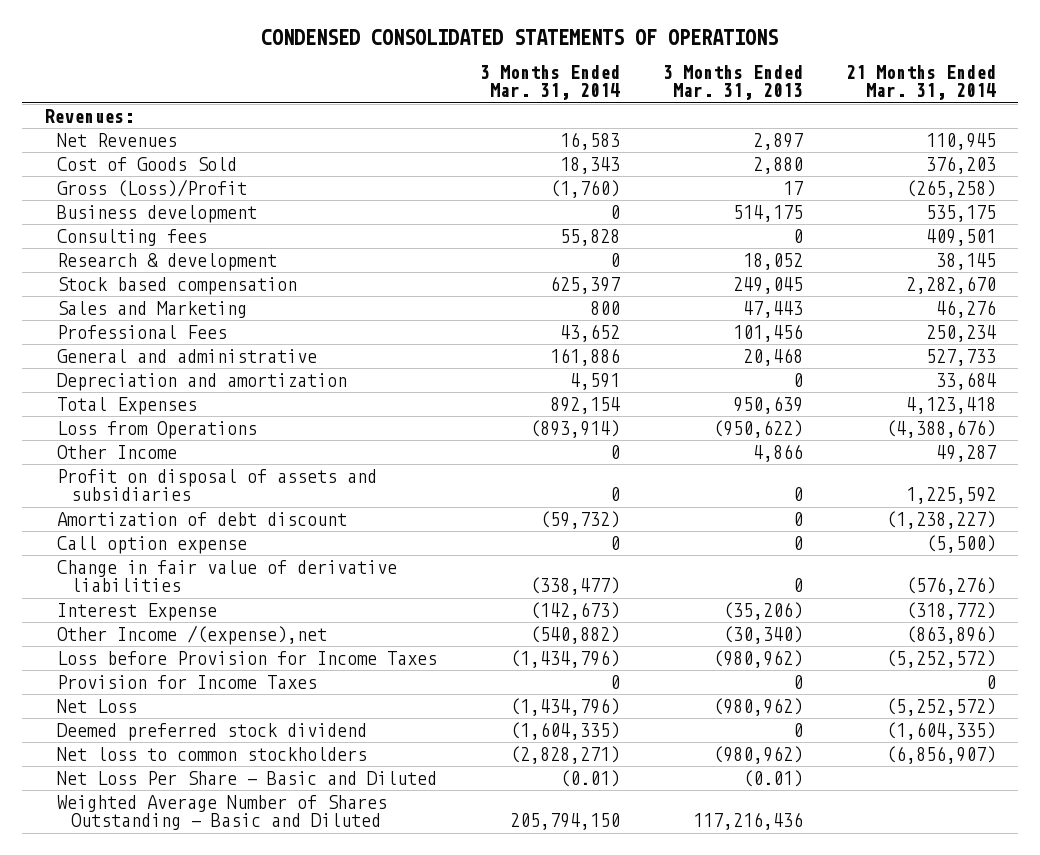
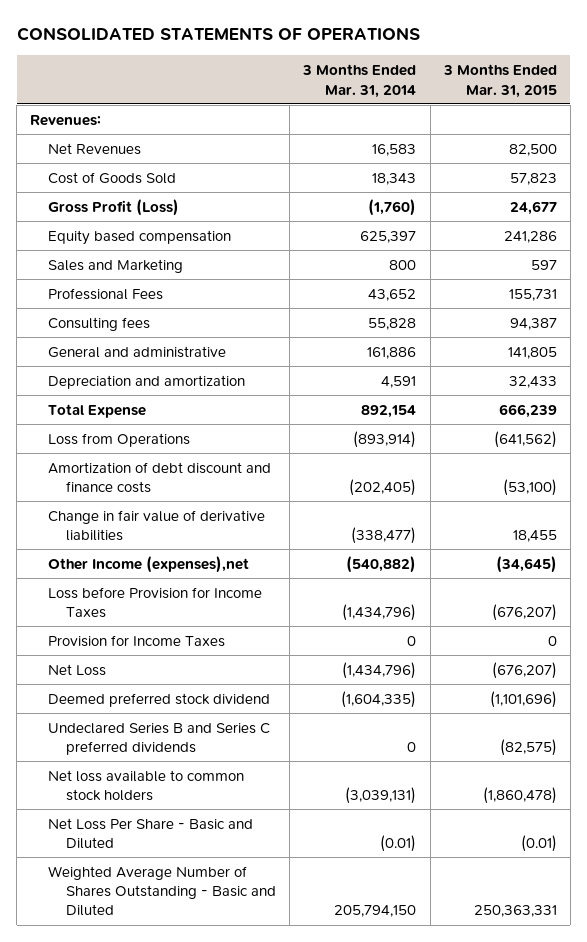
- CONDENSED CONSOLIDATED STATEMENTS OF OPERATIONS
+ CONSOLIDATED STATEMENTS OF OPERATIONS
- | 3 Months Ended Mar. 31, 2014 | 3 Months Ended Mar. 31, 2013 | 21 Months Ended Mar. 31, 2014
+ | 3 Months Ended Mar. 31, 2014 | 3 Months Ended Mar. 31, 2015
- Gross (Loss)/Profit | (1,760) | 17 | (265,258)
- Business development | 0 | 514,175 | 535,175
- Research & development | 0 | 18,052 | 38,145
- Stock based compensation | 625,397 | 249,045 | 2,282,670
+ Gross Profit (Loss) | (1,760) | 24,677
+ Equity based compensation | 625,397 | 241,286
moved down: Consulting fees | 55,828 | 94,387
- Total Expenses | 892,154 | 950,639 | 4,123,418
+ Total Expense | 892,154 | 666,239
- Other Income | 0 | 4,866 | 49,287
- Profit on disposal of assets and subsidiaries | 0 | 0 | 1,225,592
- Amortization of debt discount | (59,732) | 0 | (1,238,227)
- Call option expense | 0 | 0 | (5,500)
+ Amortization of debt discount and finance costs | (202,405) | (53,100)
- Interest Expense | (142,673) | (35,206) | (318,772)
- Other Income /(expense),net | (540,882) | (30,340) | (863,896)
+ Other Income (expenses),net | (540,882) | (34,645)
- Net loss to common stockholders | (2,828,271) | (980,962) | (6,856,907)
+ Undeclared Series B and Series C preferred dividends | 0 | (82,575)
+ Net loss available to common stock holders | (3,039,131) | (1,860,478)

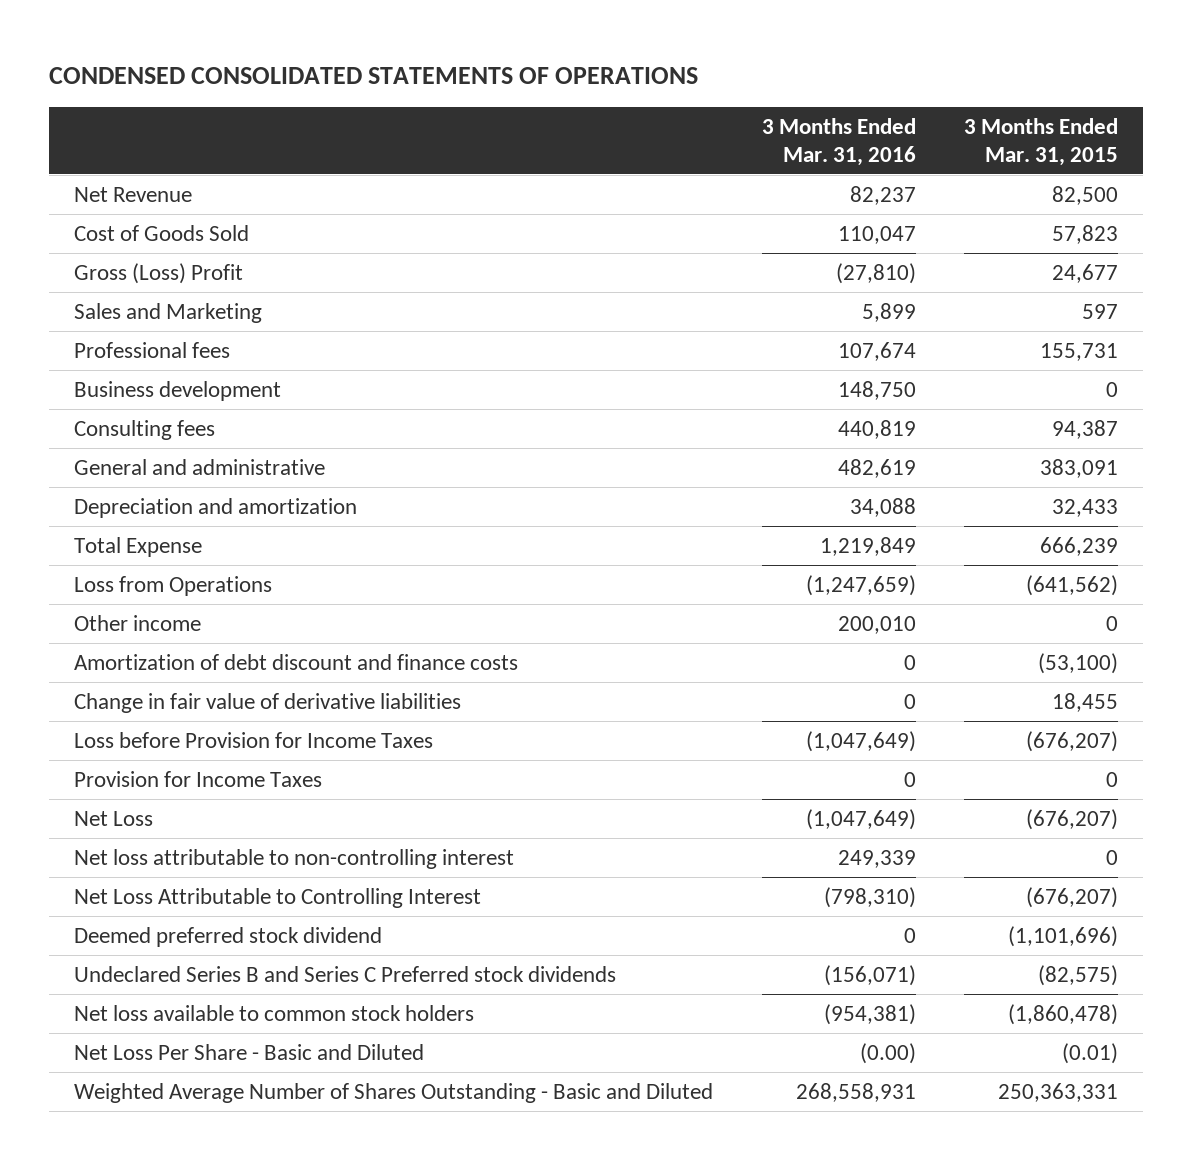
- CONSOLIDATED STATEMENTS OF OPERATIONS
+ CONDENSED CONSOLIDATED STATEMENTS OF OPERATIONS
- | 3 Months Ended Mar. 31, 2014 | 3 Months Ended Mar. 31, 2015
+ | 3 Months Ended Mar. 31, 2016 | 3 Months Ended Mar. 31, 2015
- Revenues:
- Net Revenues | 16,583 | 82,500
+ Net Revenue | 82,237 | 82,500
- Gross Profit (Loss) | (1,760) | 24,677
- Equity based compensation | 625,397 | 241,286
+ Gross (Loss) Profit | (27,810) | 24,677
- Professional Fees | 43,652 | 155,731
+ Professional fees | 107,674 | 155,731
+ Business development | 148,750 | 0
- General and administrative | 161,886 | 141,805
+ General and administrative | 482,619 | 383,091
+ Other income | 200,010 | 0
- Other Income (expenses),net | (540,882) | (34,645)
+ Net loss attributable to non-controlling interest | 249,339 | 0
+ Net Loss Attributable to Controlling Interest | (798,310) | (676,207)
- Undeclared Series B and Series C preferred dividends | 0 | (82,575)
+ Undeclared Series B and Series C Preferred stock dividends | (156,071) | (82,575)

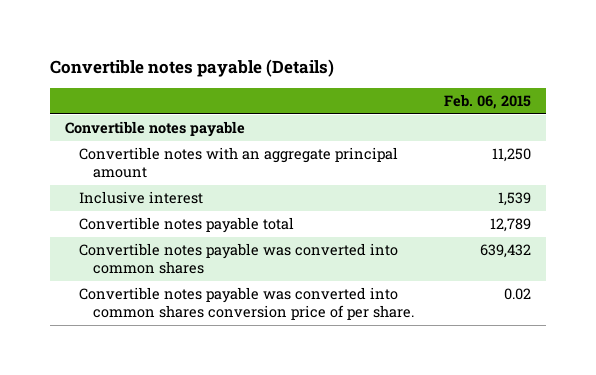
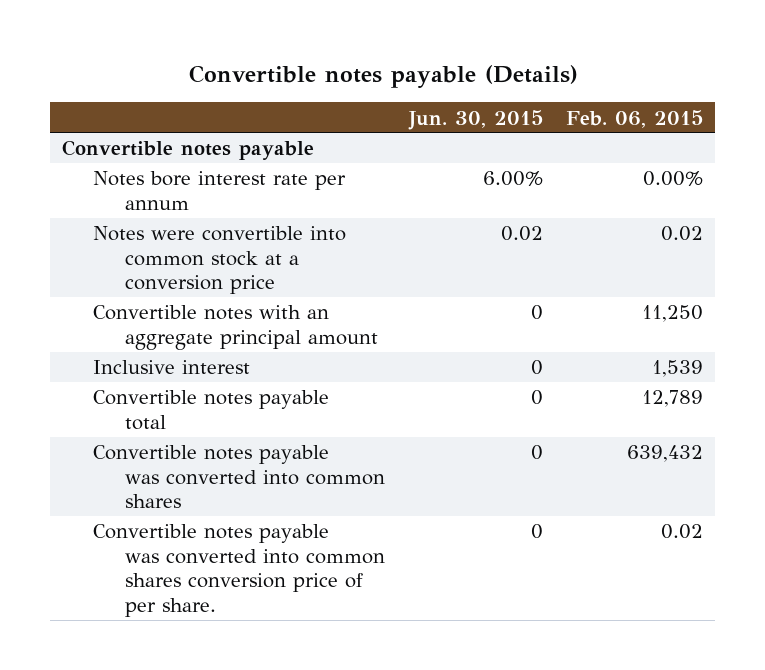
- | Feb. 06, 2015
+ | Jun. 30, 2015 | Feb. 06, 2015
+ Notes bore interest rate per annum | 6.00% | 0.00%
+ Notes were convertible into common stock at a conversion price | 0.02 | 0.02

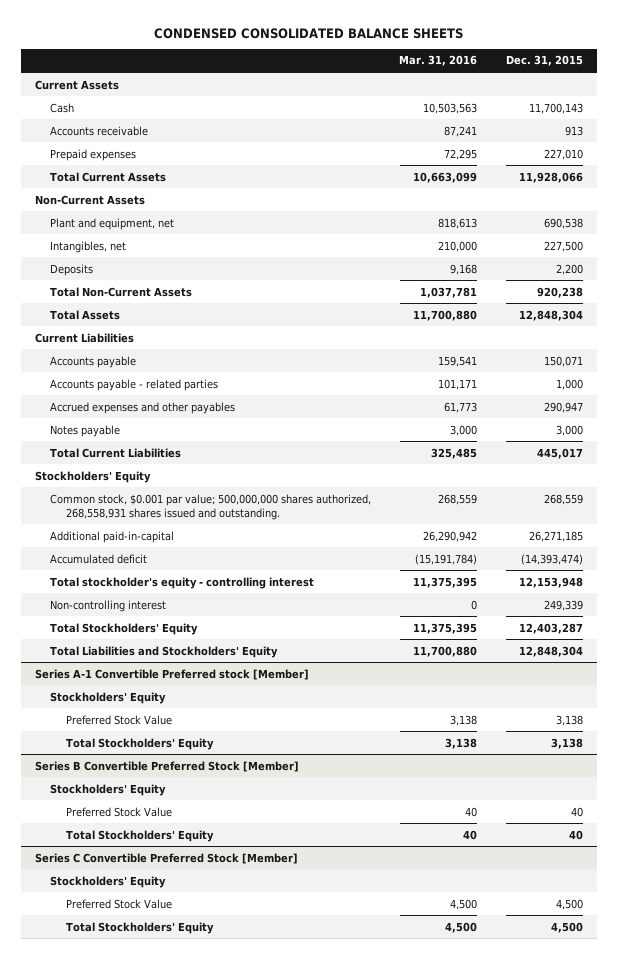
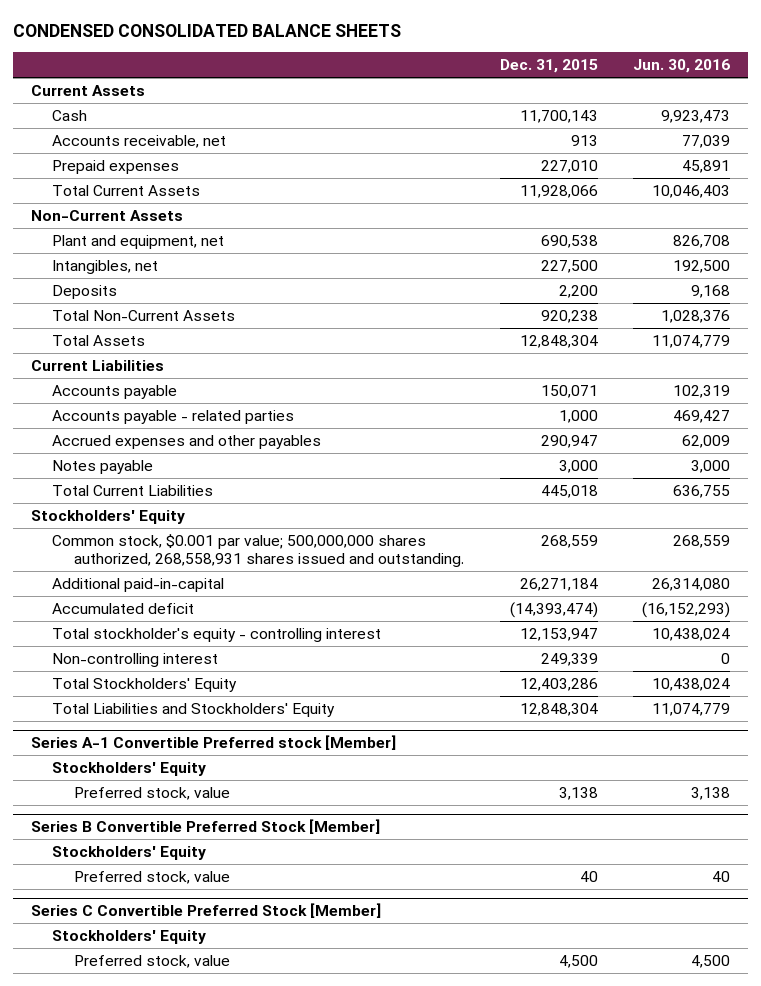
- | Mar. 31, 2016 | Dec. 31, 2015
+ | Dec. 31, 2015 | Jun. 30, 2016
- Accounts receivable | 87,241 | 913
+ Accounts receivable, net | 913 | 77,039
- Total Current Liabilities | 325,485 | 445,017
+ Total Current Liabilities | 445,018 | 636,755
- Additional paid-in-capital | 26,290,942 | 26,271,185
+ Additional paid-in-capital | 26,271,184 | 26,314,080
- Total stockholder's equity - controlling interest | 11,375,395 | 12,153,948
+ Total stockholder's equity - controlling interest | 12,153,947 | 10,438,024
- Total Stockholders' Equity | 11,375,395 | 12,403,287
+ Total Stockholders' Equity | 12,403,286 | 10,438,024
@ Series A-1 Convertible Preferred stock [Member]
- Preferred Stock Value | 3,138 | 3,138
- Total Stockholders' Equity | 3,138 | 3,138
+ Preferred stock, value | 3,138 | 3,138
@ Series B Convertible Preferred Stock [Member]
- Preferred Stock Value | 40 | 40
- Total Stockholders' Equity | 40 | 40
+ Preferred stock, value | 40 | 40
@ Series C Convertible Preferred Stock [Member]
- Preferred Stock Value | 4,500 | 4,500
- Total Stockholders' Equity | 4,500 | 4,500
+ Preferred stock, value | 4,500 | 4,500

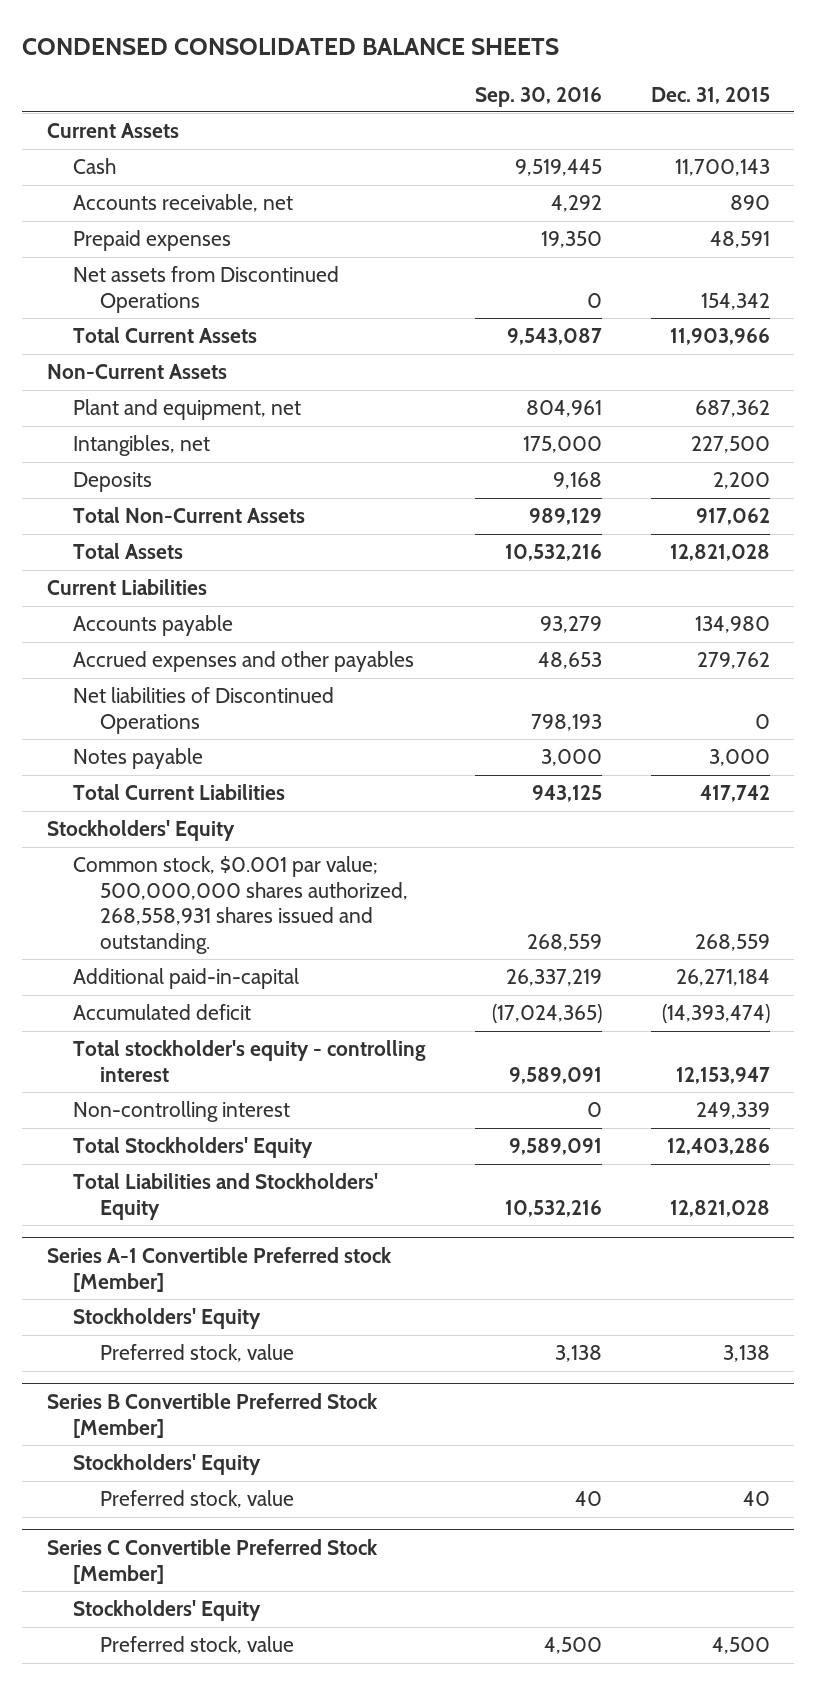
- | Dec. 31, 2015 | Jun. 30, 2016
+ | Sep. 30, 2016 | Dec. 31, 2015
- Accounts receivable, net | 913 | 77,039
- Prepaid expenses | 227,010 | 45,891
- Total Current Assets | 11,928,066 | 10,046,403
+ Accounts receivable, net | 4,292 | 890
+ Prepaid expenses | 19,350 | 48,591
+ Net assets from Discontinued Operations | 0 | 154,342
+ Total Current Assets | 9,543,087 | 11,903,966
- Plant and equipment, net | 690,538 | 826,708
+ Plant and equipment, net | 804,961 | 687,362
- Total Non-Current Assets | 920,238 | 1,028,376
- Total Assets | 12,848,304 | 11,074,779
+ Total Non-Current Assets | 989,129 | 917,062
+ Total Assets | 10,532,216 | 12,821,028
- Accounts payable | 150,071 | 102,319
- Accounts payable - related parties | 1,000 | 469,427
- Accrued expenses and other payables | 290,947 | 62,009
+ Accounts payable | 93,279 | 134,980
+ Accrued expenses and other payables | 48,653 | 279,762
+ Net liabilities of Discontinued Operations | 798,193 | 0
- Total Current Liabilities | 445,018 | 636,755
+ Total Current Liabilities | 943,125 | 417,742
- Total Liabilities and Stockholders' Equity | 12,848,304 | 11,074,779
+ Total Liabilities and Stockholders' Equity | 10,532,216 | 12,821,028

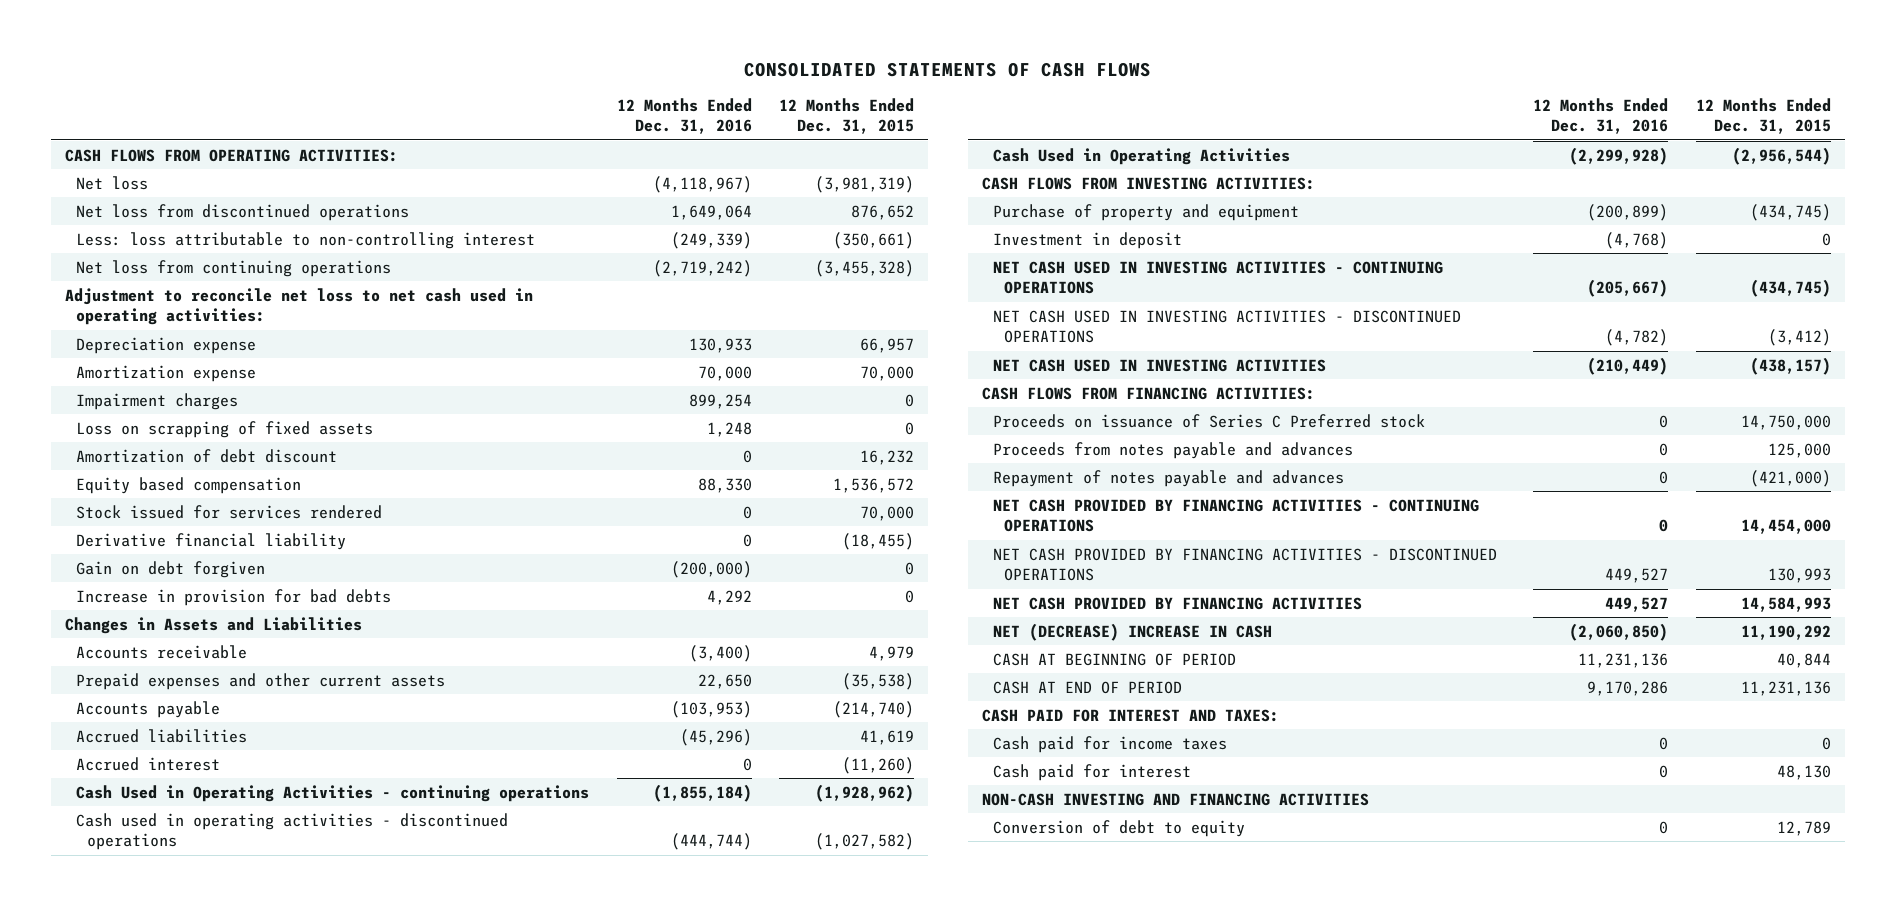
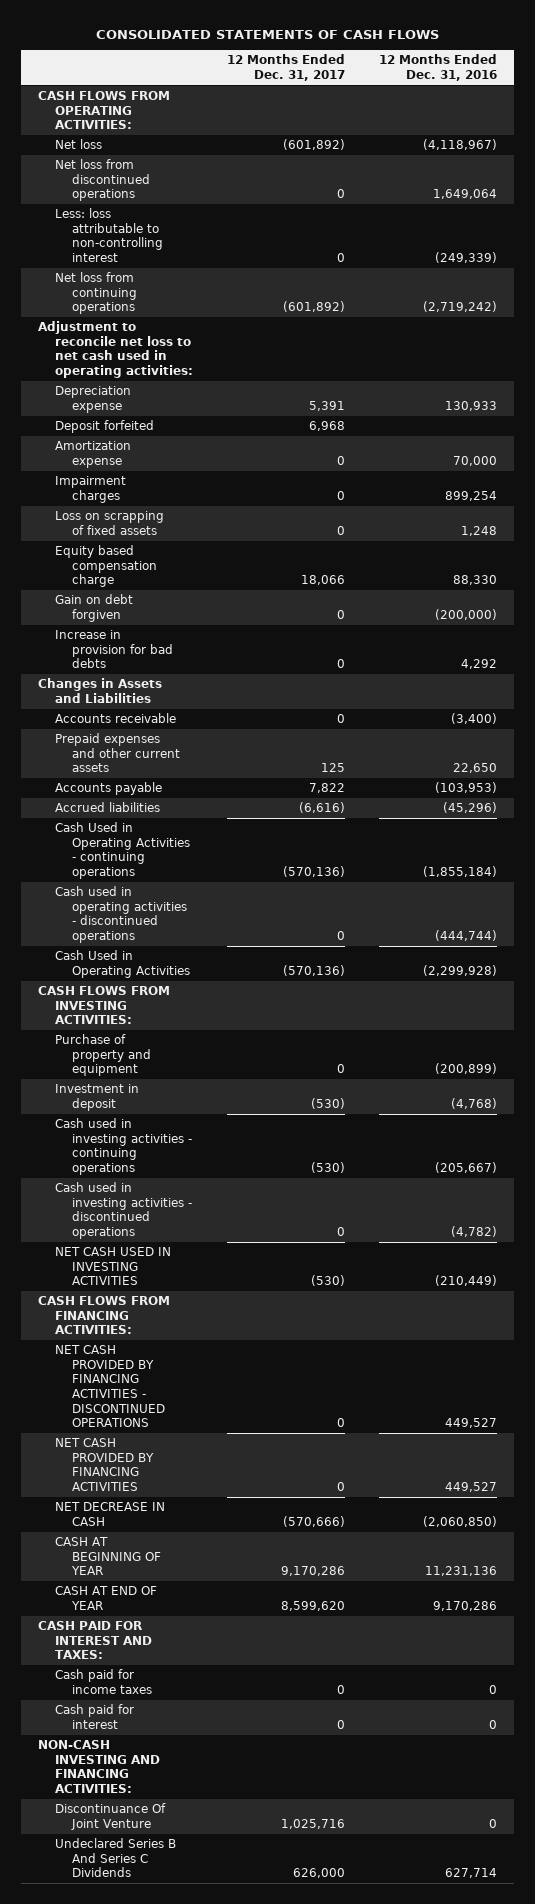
- | 12 Months Ended Dec. 31, 2016 | 12 Months Ended Dec. 31, 2015
+ | 12 Months Ended Dec. 31, 2017 | 12 Months Ended Dec. 31, 2016
+ Deposit forfeited | 6,968 |
- Amortization of debt discount | 0 | 16,232
- Equity based compensation | 88,330 | 1,536,572
- Stock issued for services rendered | 0 | 70,000
- Derivative financial liability | 0 | (18,455)
+ Equity based compensation charge | 18,066 | 88,330
- Accrued interest | 0 | (11,260)
- NET CASH USED IN INVESTING ACTIVITIES - CONTINUING OPERATIONS | (205,667) | (434,745)
- NET CASH USED IN INVESTING ACTIVITIES - DISCONTINUED OPERATIONS | (4,782) | (3,412)
+ Cash used in investing activities - continuing operations | (530) | (205,667)
+ Cash used in investing activities - discontinued operations | 0 | (4,782)
- Proceeds on issuance of Series C Preferred stock | 0 | 14,750,000
- Proceeds from notes payable and advances | 0 | 125,000
- Repayment of notes payable and advances | 0 | (421,000)
- NET CASH PROVIDED BY FINANCING ACTIVITIES - CONTINUING OPERATIONS | 0 | 14,454,000
- NET (DECREASE) INCREASE IN CASH | (2,060,850) | 11,190,292
- CASH AT BEGINNING OF PERIOD | 11,231,136 | 40,844
- CASH AT END OF PERIOD | 9,170,286 | 11,231,136
+ NET DECREASE IN CASH | (570,666) | (2,060,850)
+ CASH AT BEGINNING OF YEAR | 9,170,286 | 11,231,136
+ CASH AT END OF YEAR | 8,599,620 | 9,170,286
- NON-CASH INVESTING AND FINANCING ACTIVITIES
- Conversion of debt to equity | 0 | 12,789
+ NON-CASH INVESTING AND FINANCING ACTIVITIES:
+ Discontinuance Of Joint Venture | 1,025,716 | 0
+ Undeclared Series B And Series C Dividends | 626,000 | 627,714

